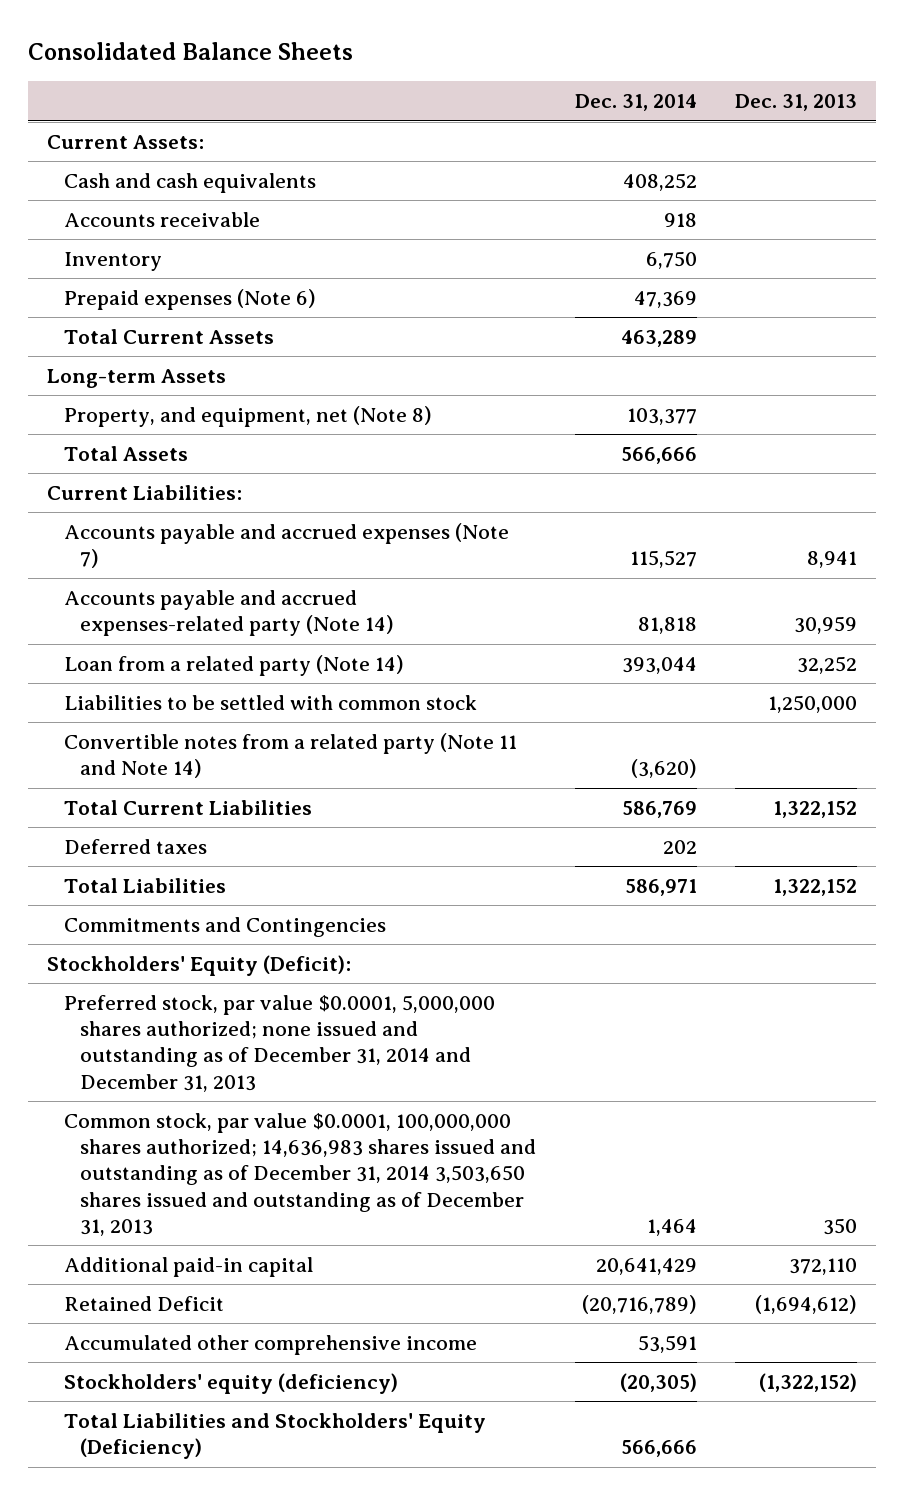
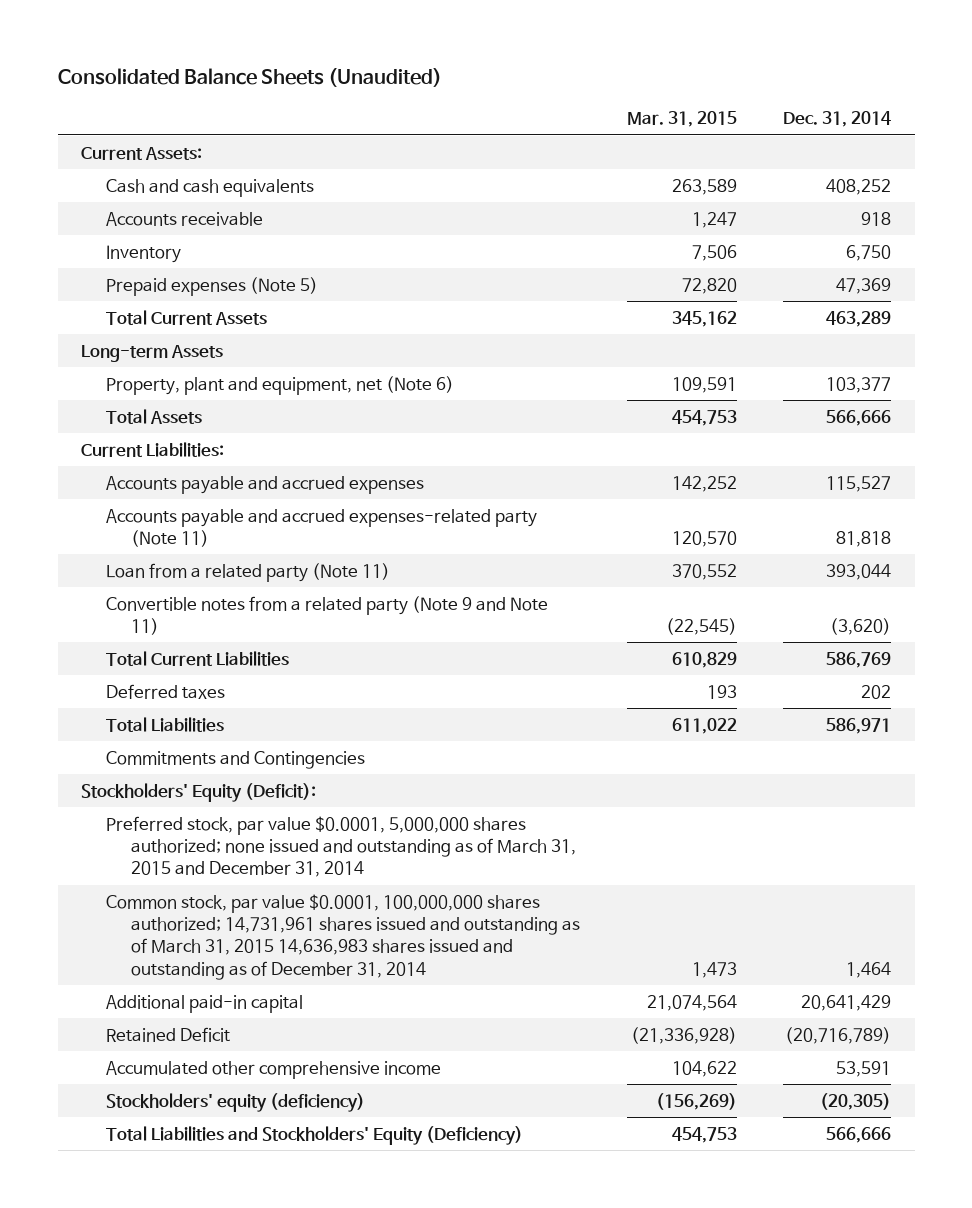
- Consolidated Balance Sheets
+ Consolidated Balance Sheets (Unaudited)
- | Dec. 31, 2014 | Dec. 31, 2013
+ | Mar. 31, 2015 | Dec. 31, 2014
- Prepaid expenses (Note 6) | 47,369 |
+ Prepaid expenses (Note 5) | 72,820 | 47,369
- Property, and equipment, net (Note 8) | 103,377 |
+ Property, plant and equipment, net (Note 6) | 109,591 | 103,377
- Accounts payable and accrued expenses (Note 7) | 115,527 | 8,941
- Accounts payable and accrued expenses-related party (Note 14) | 81,818 | 30,959
- Loan from a related party (Note 14) | 393,044 | 32,252
- Liabilities to be settled with common stock | | 1,250,000
- Convertible notes from a related party (Note 11 and Note 14) | (3,620) |
+ Accounts payable and accrued expenses | 142,252 | 115,527
+ Accounts payable and accrued expenses-related party (Note 11) | 120,570 | 81,818
+ Loan from a related party (Note 11) | 370,552 | 393,044
+ Convertible notes from a related party (Note 9 and Note 11) | (22,545) | (3,620)
- Preferred stock, par value $0.0001, 5,000,000 shares authorized; none issued and outstanding as of December 31, 2014 and December 31, 2013
- Common stock, par value $0.0001, 100,000,000 shares authorized; 14,636,983 shares issued and outstanding as of December 31, 2014 3,503,650 shares issued and outstanding as of December 31, 2013 | 1,464 | 350
+ Preferred stock, par value $0.0001, 5,000,000 shares authorized; none issued and outstanding as of March 31, 2015 and December 31, 2014
+ Common stock, par value $0.0001, 100,000,000 shares authorized; 14,731,961 shares issued and outstanding as of March 31, 2015 14,636,983 shares issued and outstanding as of December 31, 2014 | 1,473 | 1,464

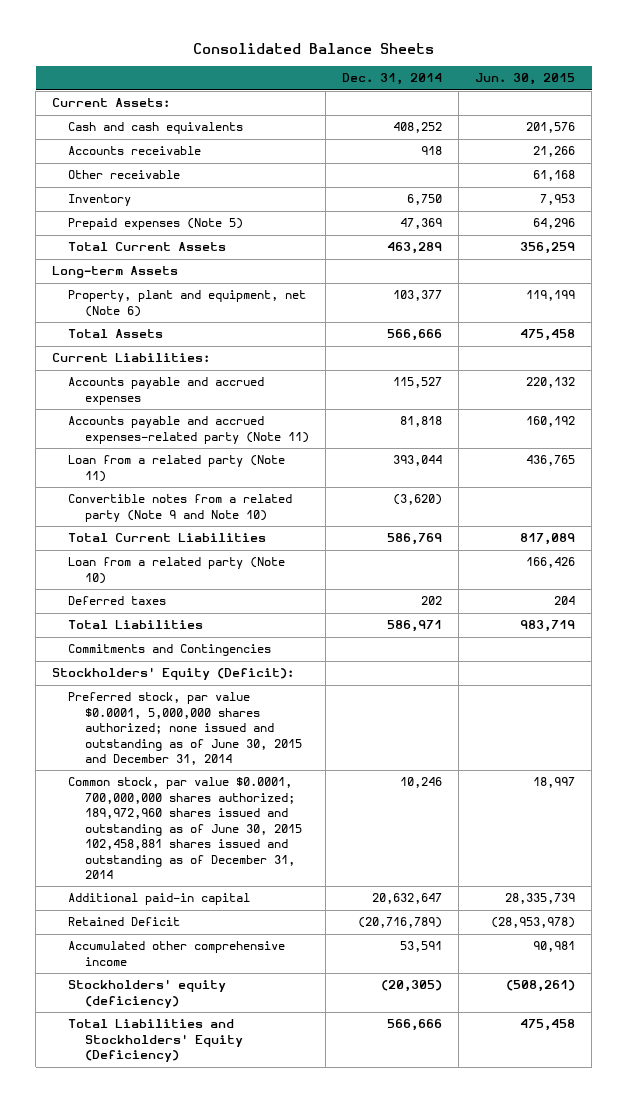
- Consolidated Balance Sheets (Unaudited)
+ Consolidated Balance Sheets
- | Mar. 31, 2015 | Dec. 31, 2014
+ | Dec. 31, 2014 | Jun. 30, 2015
+ Other receivable | | 61,168
- Convertible notes from a related party (Note 9 and Note 11) | (22,545) | (3,620)
+ Convertible notes from a related party (Note 9 and Note 10) | (3,620) |
+ Loan from a related party (Note 10) | | 166,426
- Preferred stock, par value $0.0001, 5,000,000 shares authorized; none issued and outstanding as of March 31, 2015 and December 31, 2014
- Common stock, par value $0.0001, 100,000,000 shares authorized; 14,731,961 shares issued and outstanding as of March 31, 2015 14,636,983 shares issued and outstanding as of December 31, 2014 | 1,473 | 1,464
- Additional paid-in capital | 21,074,564 | 20,641,429
+ Preferred stock, par value $0.0001, 5,000,000 shares authorized; none issued and outstanding as of June 30, 2015 and December 31, 2014
+ Common stock, par value $0.0001, 700,000,000 shares authorized; 189,972,960 shares issued and outstanding as of June 30, 2015 102,458,881 shares issued and outstanding as of December 31, 2014 | 10,246 | 18,997
+ Additional paid-in capital | 20,632,647 | 28,335,739

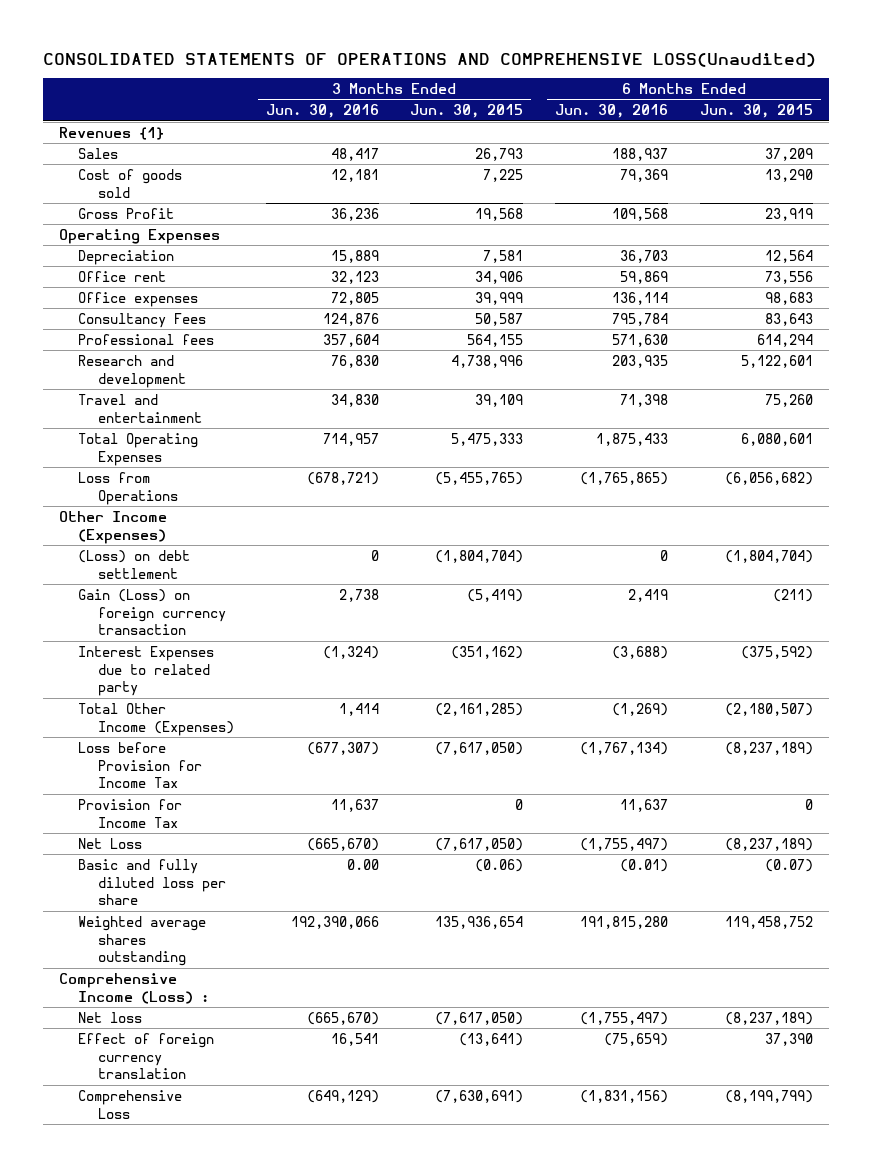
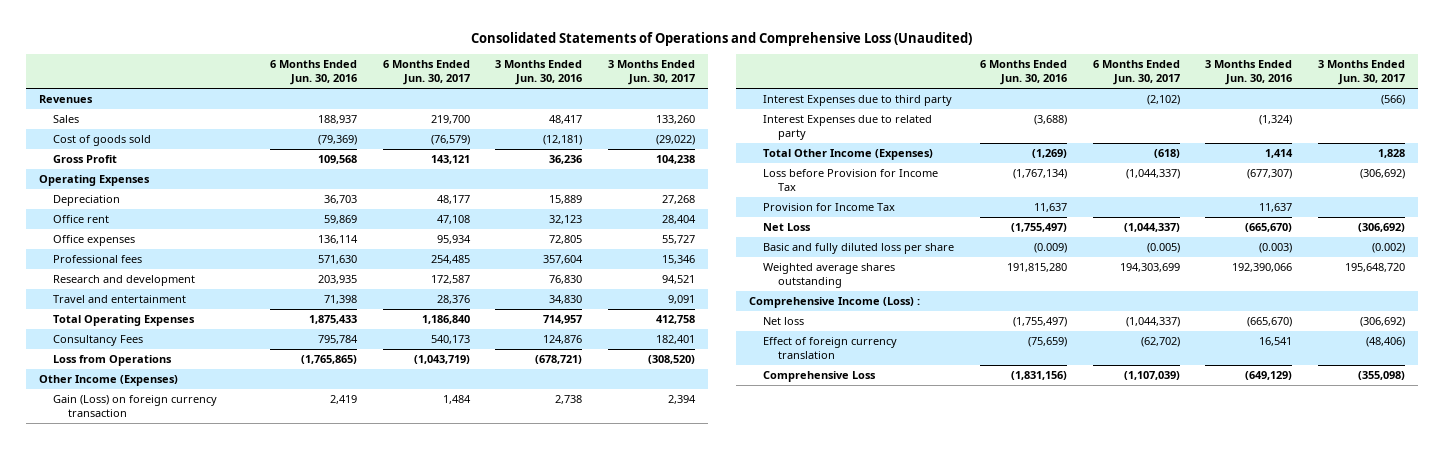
- CONSOLIDATED STATEMENTS OF OPERATIONS AND COMPREHENSIVE LOSS(Unaudited)
+ Consolidated Statements of Operations and Comprehensive Loss (Unaudited)
- | 3 Months Ended Jun. 30, 2016 | 3 Months Ended Jun. 30, 2015 | 6 Months Ended Jun. 30, 2016 | 6 Months Ended Jun. 30, 2015
+ | 6 Months Ended Jun. 30, 2016 | 6 Months Ended Jun. 30, 2017 | 3 Months Ended Jun. 30, 2016 | 3 Months Ended Jun. 30, 2017
- Revenues {1}
+ Revenues
- Cost of goods sold | 12,181 | 7,225 | 79,369 | 13,290
+ Cost of goods sold | (79,369) | (76,579) | (12,181) | (29,022)
moved down: Consultancy Fees | 795,784 | 540,173 | 124,876 | 182,401
- (Loss) on debt settlement | 0 | (1,804,704) | 0 | (1,804,704)
+ Interest Expenses due to third party | | (2,102) | | (566)
- Basic and fully diluted loss per share | 0.00 | (0.06) | (0.01) | (0.07)
+ Basic and fully diluted loss per share | (0.009) | (0.005) | (0.003) | (0.002)

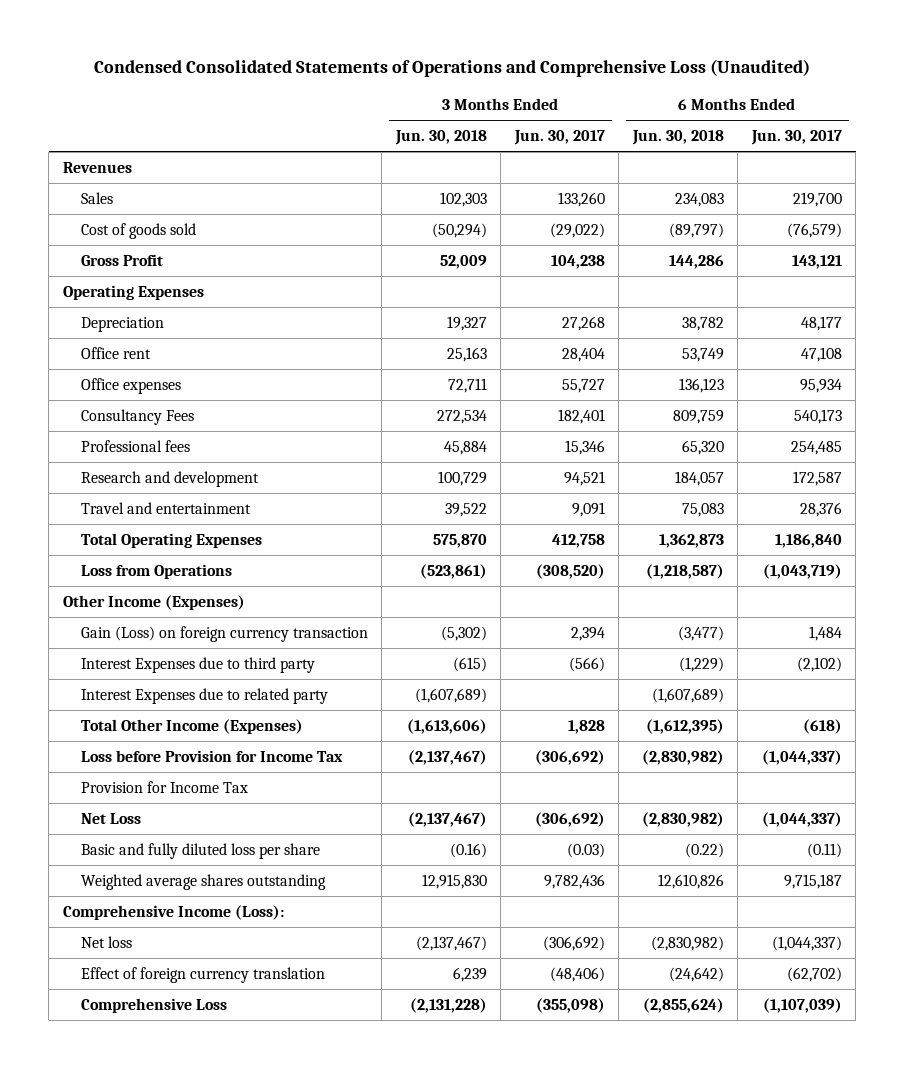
- Consolidated Statements of Operations and Comprehensive Loss (Unaudited)
+ Condensed Consolidated Statements of Operations and Comprehensive Loss (Unaudited)
- | 6 Months Ended Jun. 30, 2016 | 6 Months Ended Jun. 30, 2017 | 3 Months Ended Jun. 30, 2016 | 3 Months Ended Jun. 30, 2017
+ | 3 Months Ended Jun. 30, 2018 | 3 Months Ended Jun. 30, 2017 | 6 Months Ended Jun. 30, 2018 | 6 Months Ended Jun. 30, 2017
moved up: Consultancy Fees | 272,534 | 182,401 | 809,759 | 540,173
- Basic and fully diluted loss per share | (0.009) | (0.005) | (0.003) | (0.002)
- Weighted average shares outstanding | 191,815,280 | 194,303,699 | 192,390,066 | 195,648,720
- Comprehensive Income (Loss) :
+ Basic and fully diluted loss per share | (0.16) | (0.03) | (0.22) | (0.11)
+ Weighted average shares outstanding | 12,915,830 | 9,782,436 | 12,610,826 | 9,715,187
+ Comprehensive Income (Loss):

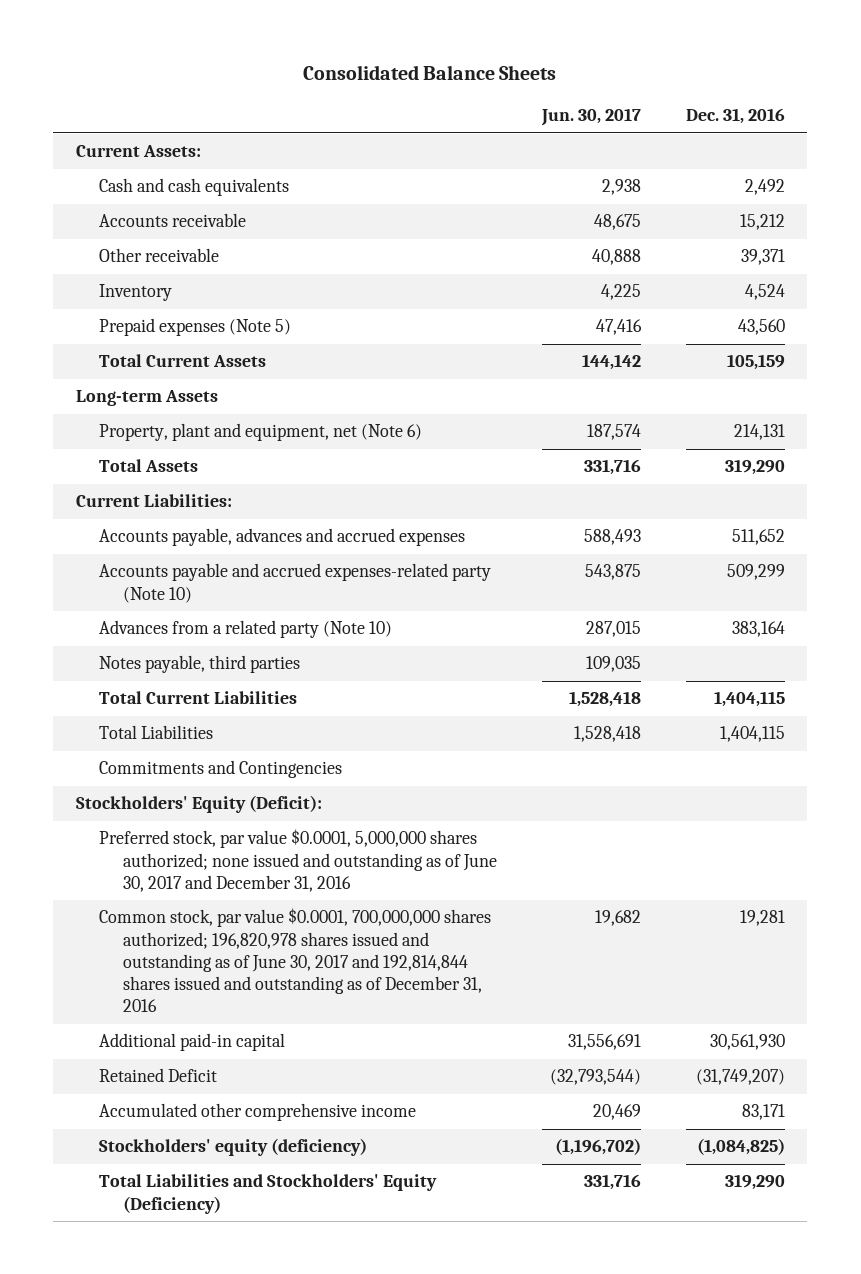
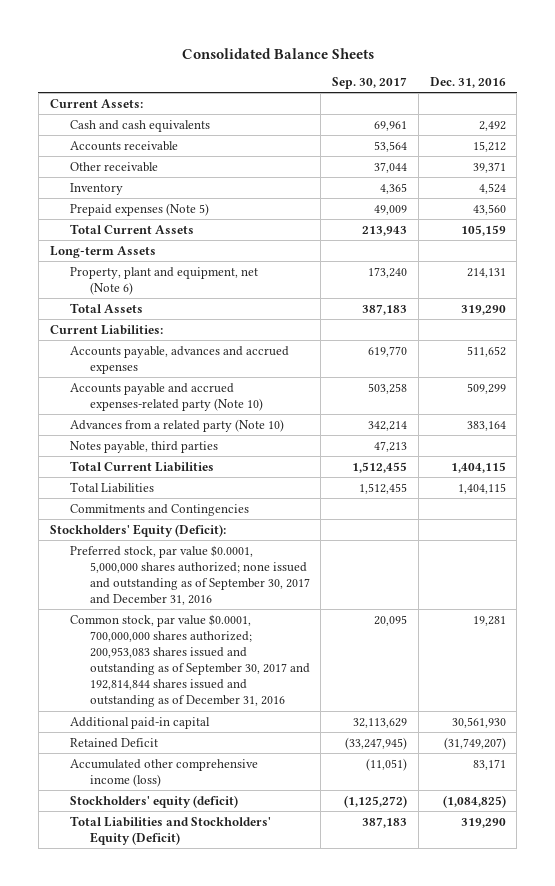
- | Jun. 30, 2017 | Dec. 31, 2016
+ | Sep. 30, 2017 | Dec. 31, 2016
- Preferred stock, par value $0.0001, 5,000,000 shares authorized; none issued and outstanding as of June 30, 2017 and December 31, 2016
- Common stock, par value $0.0001, 700,000,000 shares authorized; 196,820,978 shares issued and outstanding as of June 30, 2017 and 192,814,844 shares issued and outstanding as of December 31, 2016 | 19,682 | 19,281
+ Preferred stock, par value $0.0001, 5,000,000 shares authorized; none issued and outstanding as of September 30, 2017 and December 31, 2016
+ Common stock, par value $0.0001, 700,000,000 shares authorized; 200,953,083 shares issued and outstanding as of September 30, 2017 and 192,814,844 shares issued and outstanding as of December 31, 2016 | 20,095 | 19,281
- Accumulated other comprehensive income | 20,469 | 83,171
- Stockholders' equity (deficiency) | (1,196,702) | (1,084,825)
- Total Liabilities and Stockholders' Equity (Deficiency) | 331,716 | 319,290
+ Accumulated other comprehensive income (loss) | (11,051) | 83,171
+ Stockholders' equity (deficit) | (1,125,272) | (1,084,825)
+ Total Liabilities and Stockholders' Equity (Deficit) | 387,183 | 319,290

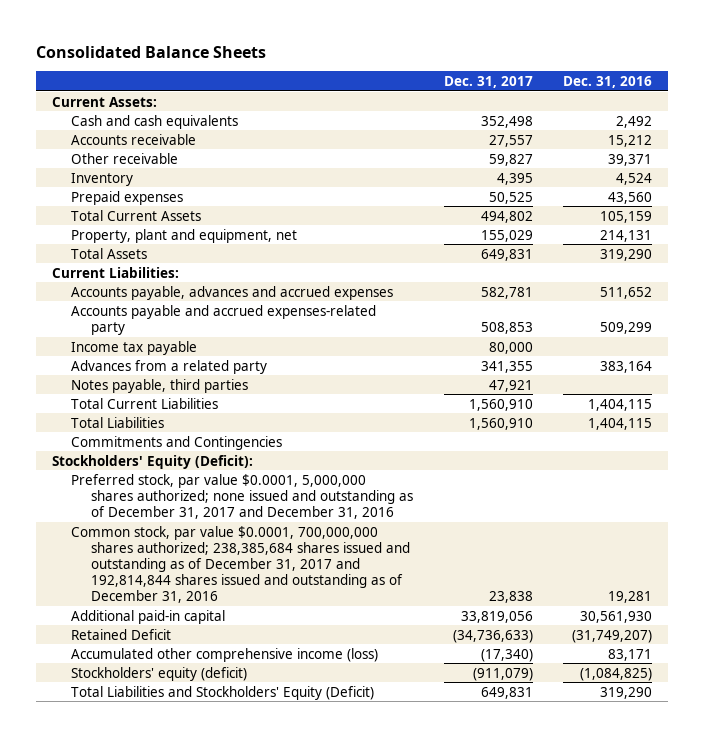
- | Sep. 30, 2017 | Dec. 31, 2016
+ | Dec. 31, 2017 | Dec. 31, 2016
- Prepaid expenses (Note 5) | 49,009 | 43,560
+ Prepaid expenses | 50,525 | 43,560
- Long-term Assets
- Property, plant and equipment, net (Note 6) | 173,240 | 214,131
+ Property, plant and equipment, net | 155,029 | 214,131
- Accounts payable and accrued expenses-related party (Note 10) | 503,258 | 509,299
- Advances from a related party (Note 10) | 342,214 | 383,164
+ Accounts payable and accrued expenses-related party | 508,853 | 509,299
+ Income tax payable | 80,000 |
+ Advances from a related party | 341,355 | 383,164
- Preferred stock, par value $0.0001, 5,000,000 shares authorized; none issued and outstanding as of September 30, 2017 and December 31, 2016
- Common stock, par value $0.0001, 700,000,000 shares authorized; 200,953,083 shares issued and outstanding as of September 30, 2017 and 192,814,844 shares issued and outstanding as of December 31, 2016 | 20,095 | 19,281
+ Preferred stock, par value $0.0001, 5,000,000 shares authorized; none issued and outstanding as of December 31, 2017 and December 31, 2016
+ Common stock, par value $0.0001, 700,000,000 shares authorized; 238,385,684 shares issued and outstanding as of December 31, 2017 and 192,814,844 shares issued and outstanding as of December 31, 2016 | 23,838 | 19,281

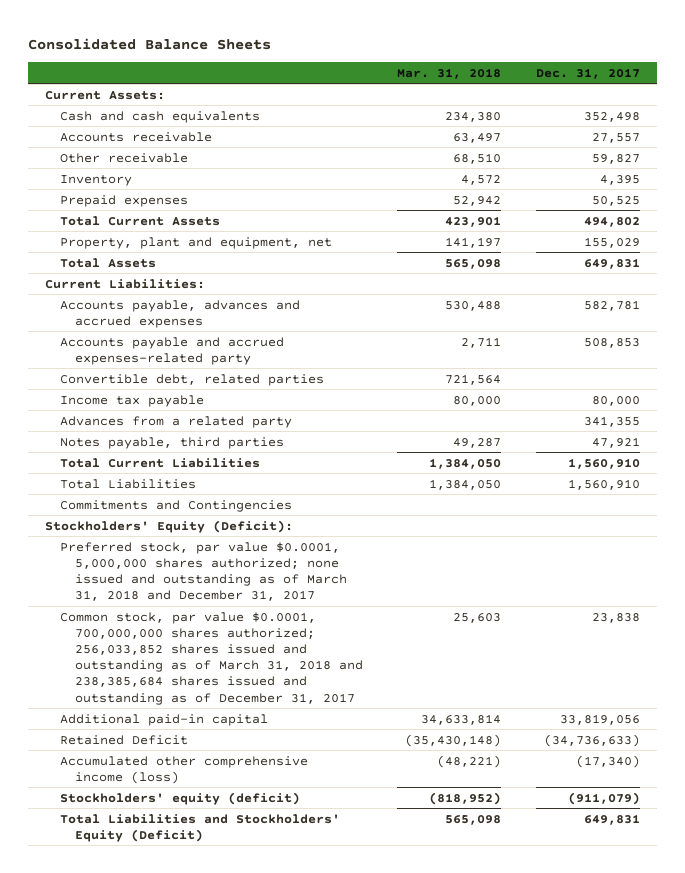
- | Dec. 31, 2017 | Dec. 31, 2016
+ | Mar. 31, 2018 | Dec. 31, 2017
+ Convertible debt, related parties | 721,564 |
- Preferred stock, par value $0.0001, 5,000,000 shares authorized; none issued and outstanding as of December 31, 2017 and December 31, 2016
- Common stock, par value $0.0001, 700,000,000 shares authorized; 238,385,684 shares issued and outstanding as of December 31, 2017 and 192,814,844 shares issued and outstanding as of December 31, 2016 | 23,838 | 19,281
+ Preferred stock, par value $0.0001, 5,000,000 shares authorized; none issued and outstanding as of March 31, 2018 and December 31, 2017
+ Common stock, par value $0.0001, 700,000,000 shares authorized; 256,033,852 shares issued and outstanding as of March 31, 2018 and 238,385,684 shares issued and outstanding as of December 31, 2017 | 25,603 | 23,838

